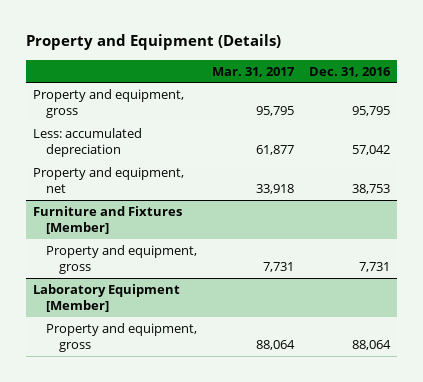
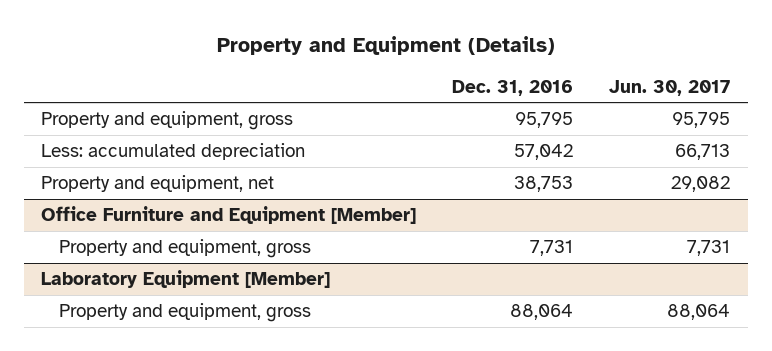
- | Mar. 31, 2017 | Dec. 31, 2016
+ | Dec. 31, 2016 | Jun. 30, 2017
- Furniture and Fixtures [Member]
+ Office Furniture and Equipment [Member]

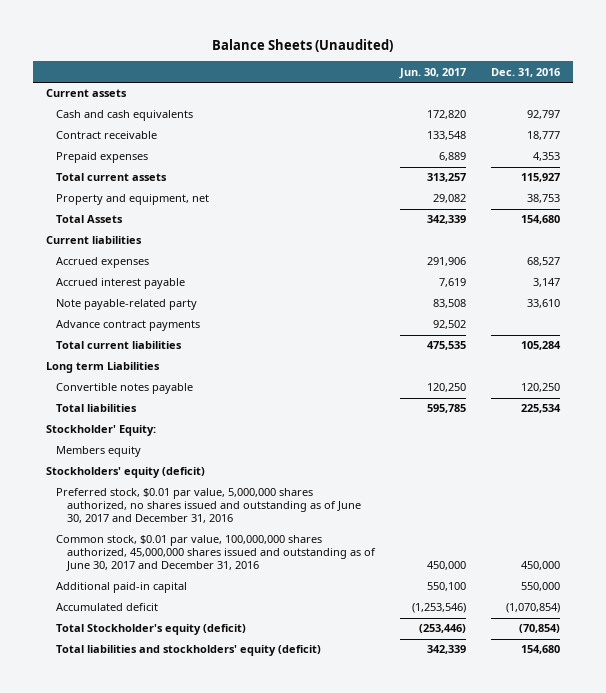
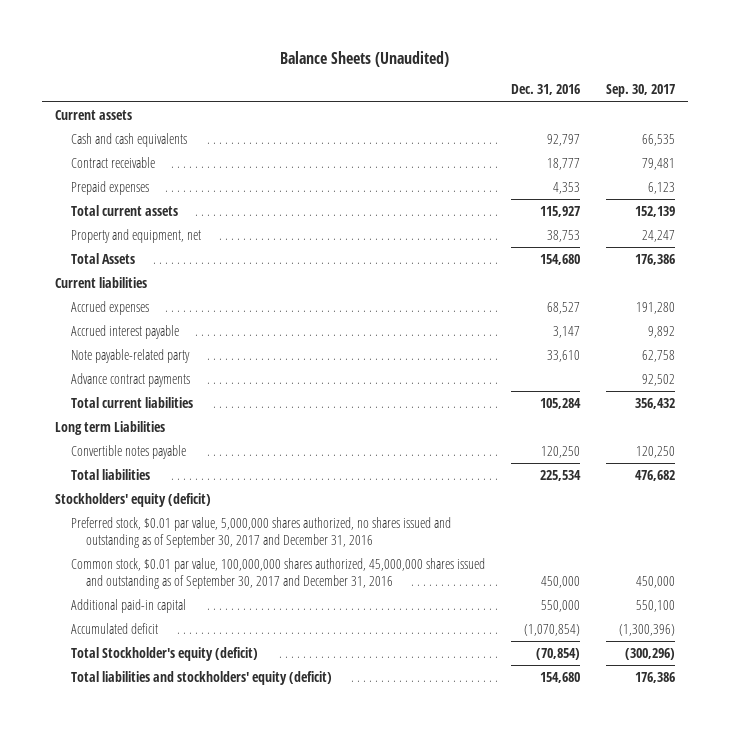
- | Jun. 30, 2017 | Dec. 31, 2016
+ | Dec. 31, 2016 | Sep. 30, 2017
- Stockholder' Equity:
- Members equity
- Preferred stock, $0.01 par value, 5,000,000 shares authorized, no shares issued and outstanding as of June 30, 2017 and December 31, 2016
- Common stock, $0.01 par value, 100,000,000 shares authorized, 45,000,000 shares issued and outstanding as of June 30, 2017 and December 31, 2016 | 450,000 | 450,000
+ Preferred stock, $0.01 par value, 5,000,000 shares authorized, no shares issued and outstanding as of September 30, 2017 and December 31, 2016
+ Common stock, $0.01 par value, 100,000,000 shares authorized, 45,000,000 shares issued and outstanding as of September 30, 2017 and December 31, 2016 | 450,000 | 450,000

